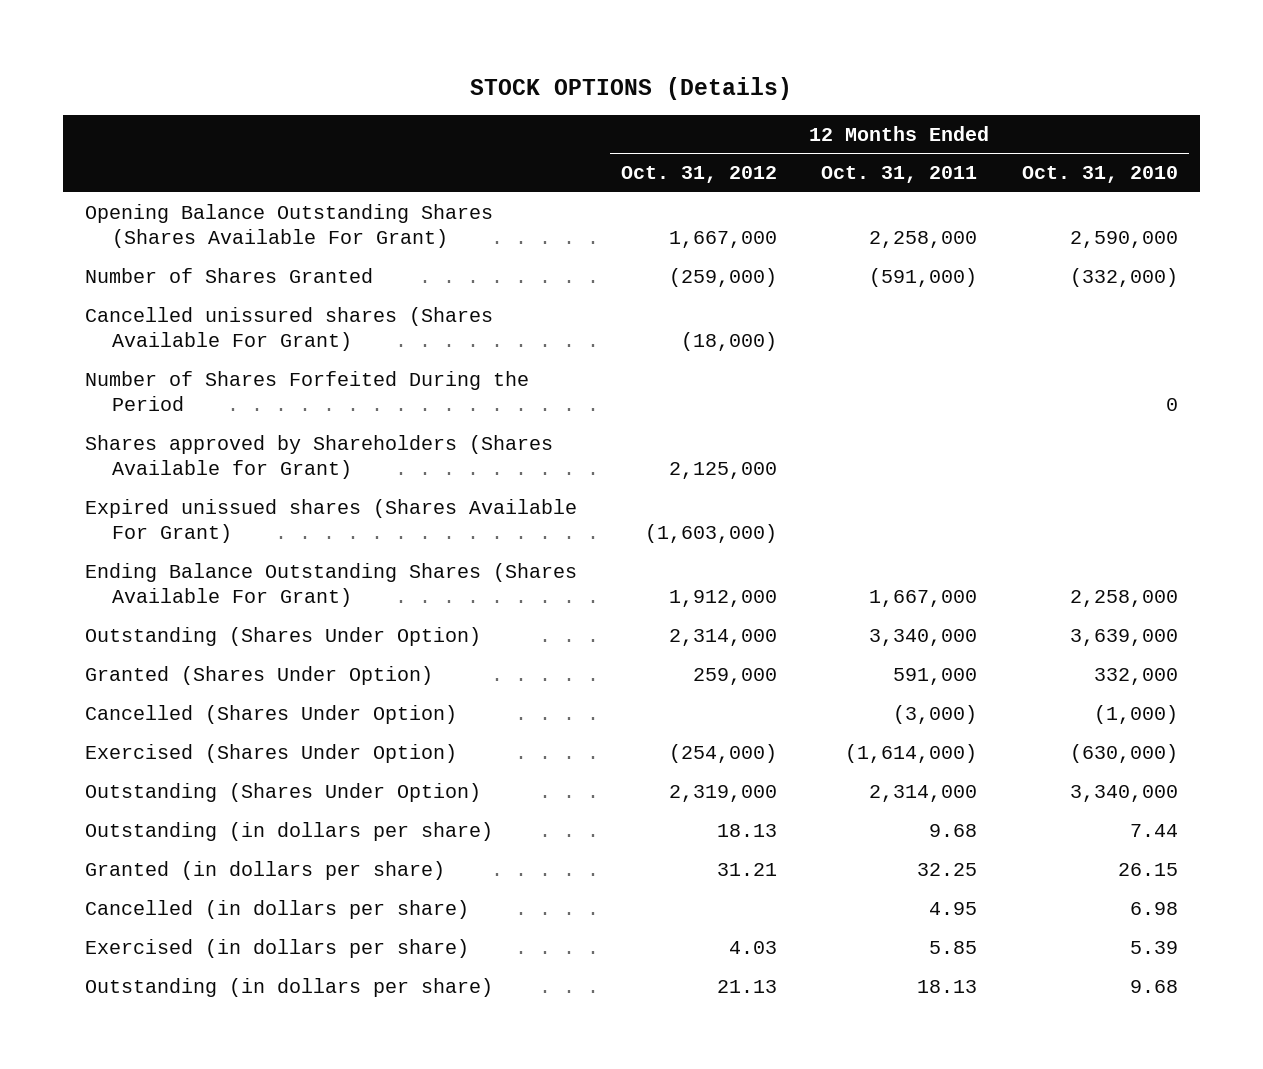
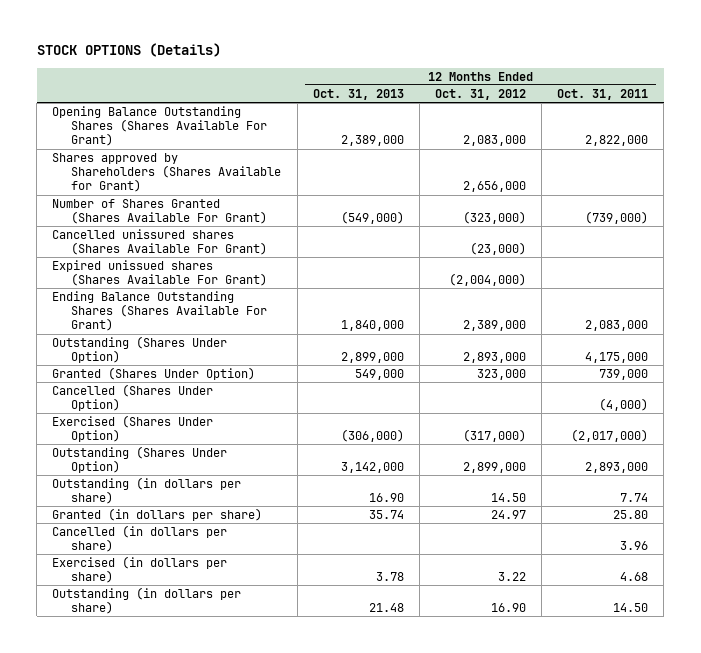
- | 12 Months Ended Oct. 31, 2012 | 12 Months Ended Oct. 31, 2011 | 12 Months Ended Oct. 31, 2010
+ | 12 Months Ended Oct. 31, 2013 | 12 Months Ended Oct. 31, 2012 | 12 Months Ended Oct. 31, 2011
- Opening Balance Outstanding Shares (Shares Available For Grant) | 1,667,000 | 2,258,000 | 2,590,000
- Number of Shares Granted | (259,000) | (591,000) | (332,000)
- Cancelled unissured shares (Shares Available For Grant) | (18,000) | |
- Number of Shares Forfeited During the Period | | | 0
- Shares approved by Shareholders (Shares Available for Grant) | 2,125,000 | |
- Expired unissued shares (Shares Available For Grant) | (1,603,000) | |
- Ending Balance Outstanding Shares (Shares Available For Grant) | 1,912,000 | 1,667,000 | 2,258,000
- Outstanding (Shares Under Option) | 2,314,000 | 3,340,000 | 3,639,000
- Granted (Shares Under Option) | 259,000 | 591,000 | 332,000
- Cancelled (Shares Under Option) | | (3,000) | (1,000)
- Exercised (Shares Under Option) | (254,000) | (1,614,000) | (630,000)
- Outstanding (Shares Under Option) | 2,319,000 | 2,314,000 | 3,340,000
- Outstanding (in dollars per share) | 18.13 | 9.68 | 7.44
- Granted (in dollars per share) | 31.21 | 32.25 | 26.15
- Cancelled (in dollars per share) | | 4.95 | 6.98
- Exercised (in dollars per share) | 4.03 | 5.85 | 5.39
- Outstanding (in dollars per share) | 21.13 | 18.13 | 9.68
+ Opening Balance Outstanding Shares (Shares Available For Grant) | 2,389,000 | 2,083,000 | 2,822,000
+ Shares approved by Shareholders (Shares Available for Grant) | | 2,656,000 |
+ Number of Shares Granted (Shares Available For Grant) | (549,000) | (323,000) | (739,000)
+ Cancelled unissured shares (Shares Available For Grant) | | (23,000) |
+ Expired unissued shares (Shares Available For Grant) | | (2,004,000) |
+ Ending Balance Outstanding Shares (Shares Available For Grant) | 1,840,000 | 2,389,000 | 2,083,000
+ Outstanding (Shares Under Option) | 2,899,000 | 2,893,000 | 4,175,000
+ Granted (Shares Under Option) | 549,000 | 323,000 | 739,000
+ Cancelled (Shares Under Option) | | | (4,000)
+ Exercised (Shares Under Option) | (306,000) | (317,000) | (2,017,000)
+ Outstanding (Shares Under Option) | 3,142,000 | 2,899,000 | 2,893,000
+ Outstanding (in dollars per share) | 16.90 | 14.50 | 7.74
+ Granted (in dollars per share) | 35.74 | 24.97 | 25.80
+ Cancelled (in dollars per share) | | | 3.96
+ Exercised (in dollars per share) | 3.78 | 3.22 | 4.68
+ Outstanding (in dollars per share) | 21.48 | 16.90 | 14.50

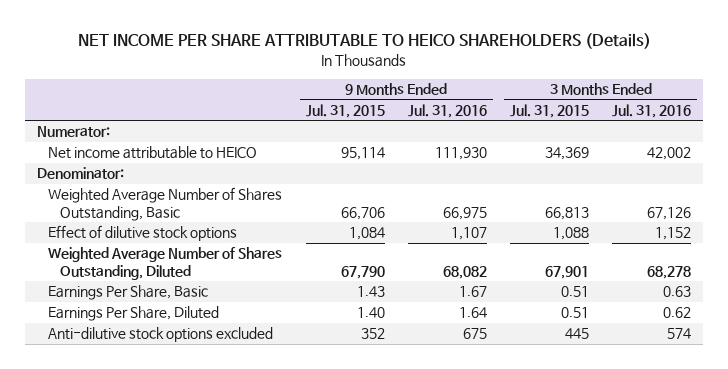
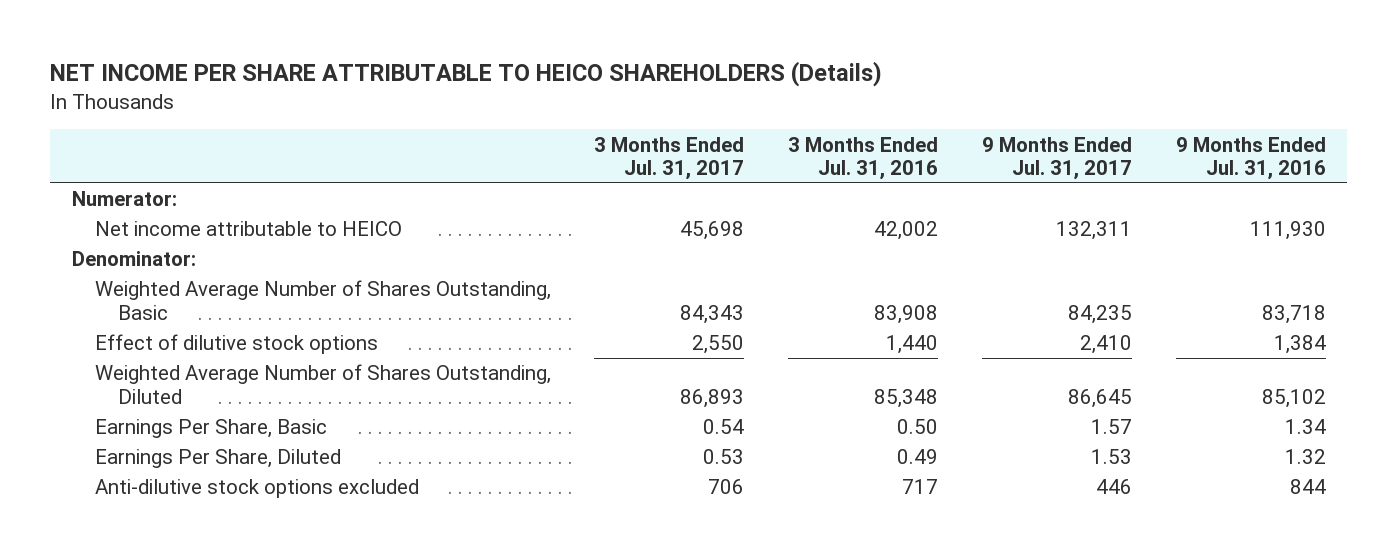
- | 9 Months Ended Jul. 31, 2015 | 9 Months Ended Jul. 31, 2016 | 3 Months Ended Jul. 31, 2015 | 3 Months Ended Jul. 31, 2016
+ | 3 Months Ended Jul. 31, 2017 | 3 Months Ended Jul. 31, 2016 | 9 Months Ended Jul. 31, 2017 | 9 Months Ended Jul. 31, 2016
- Weighted Average Number of Shares Outstanding, Basic | 66,706 | 66,975 | 66,813 | 67,126
- Effect of dilutive stock options | 1,084 | 1,107 | 1,088 | 1,152
- Weighted Average Number of Shares Outstanding, Diluted | 67,790 | 68,082 | 67,901 | 68,278
- Earnings Per Share, Basic | 1.43 | 1.67 | 0.51 | 0.63
- Earnings Per Share, Diluted | 1.40 | 1.64 | 0.51 | 0.62
- Anti-dilutive stock options excluded | 352 | 675 | 445 | 574
+ Weighted Average Number of Shares Outstanding, Basic | 84,343 | 83,908 | 84,235 | 83,718
+ Effect of dilutive stock options | 2,550 | 1,440 | 2,410 | 1,384
+ Weighted Average Number of Shares Outstanding, Diluted | 86,893 | 85,348 | 86,645 | 85,102
+ Earnings Per Share, Basic | 0.54 | 0.50 | 1.57 | 1.34
+ Earnings Per Share, Diluted | 0.53 | 0.49 | 1.53 | 1.32
+ Anti-dilutive stock options excluded | 706 | 717 | 446 | 844

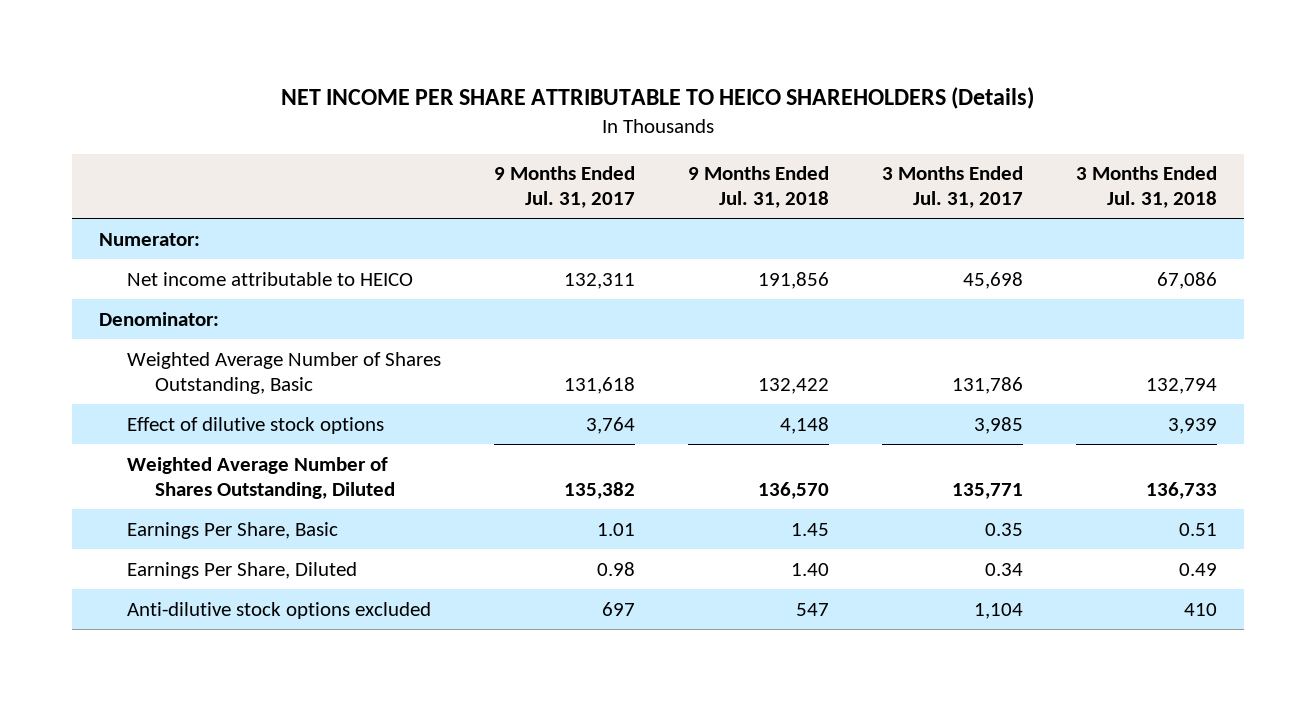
- | 3 Months Ended Jul. 31, 2017 | 3 Months Ended Jul. 31, 2016 | 9 Months Ended Jul. 31, 2017 | 9 Months Ended Jul. 31, 2016
+ | 9 Months Ended Jul. 31, 2017 | 9 Months Ended Jul. 31, 2018 | 3 Months Ended Jul. 31, 2017 | 3 Months Ended Jul. 31, 2018
- Weighted Average Number of Shares Outstanding, Basic | 84,343 | 83,908 | 84,235 | 83,718
- Effect of dilutive stock options | 2,550 | 1,440 | 2,410 | 1,384
- Weighted Average Number of Shares Outstanding, Diluted | 86,893 | 85,348 | 86,645 | 85,102
- Earnings Per Share, Basic | 0.54 | 0.50 | 1.57 | 1.34
- Earnings Per Share, Diluted | 0.53 | 0.49 | 1.53 | 1.32
- Anti-dilutive stock options excluded | 706 | 717 | 446 | 844
+ Weighted Average Number of Shares Outstanding, Basic | 131,618 | 132,422 | 131,786 | 132,794
+ Effect of dilutive stock options | 3,764 | 4,148 | 3,985 | 3,939
+ Weighted Average Number of Shares Outstanding, Diluted | 135,382 | 136,570 | 135,771 | 136,733
+ Earnings Per Share, Basic | 1.01 | 1.45 | 0.35 | 0.51
+ Earnings Per Share, Diluted | 0.98 | 1.40 | 0.34 | 0.49
+ Anti-dilutive stock options excluded | 697 | 547 | 1,104 | 410

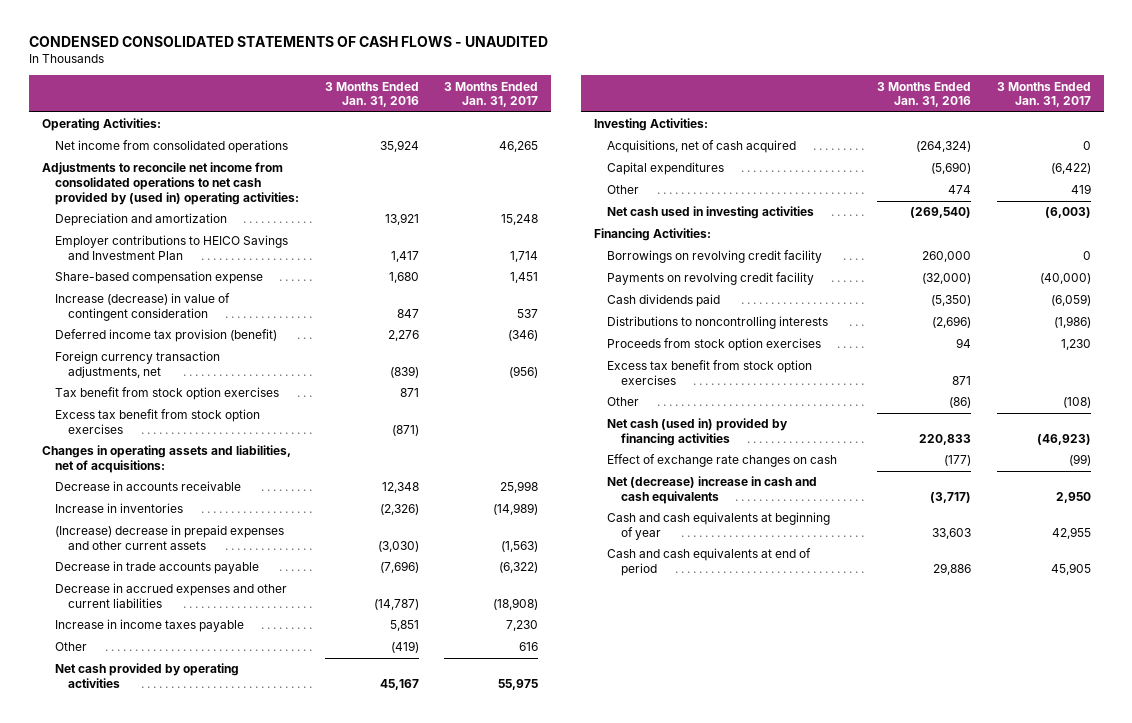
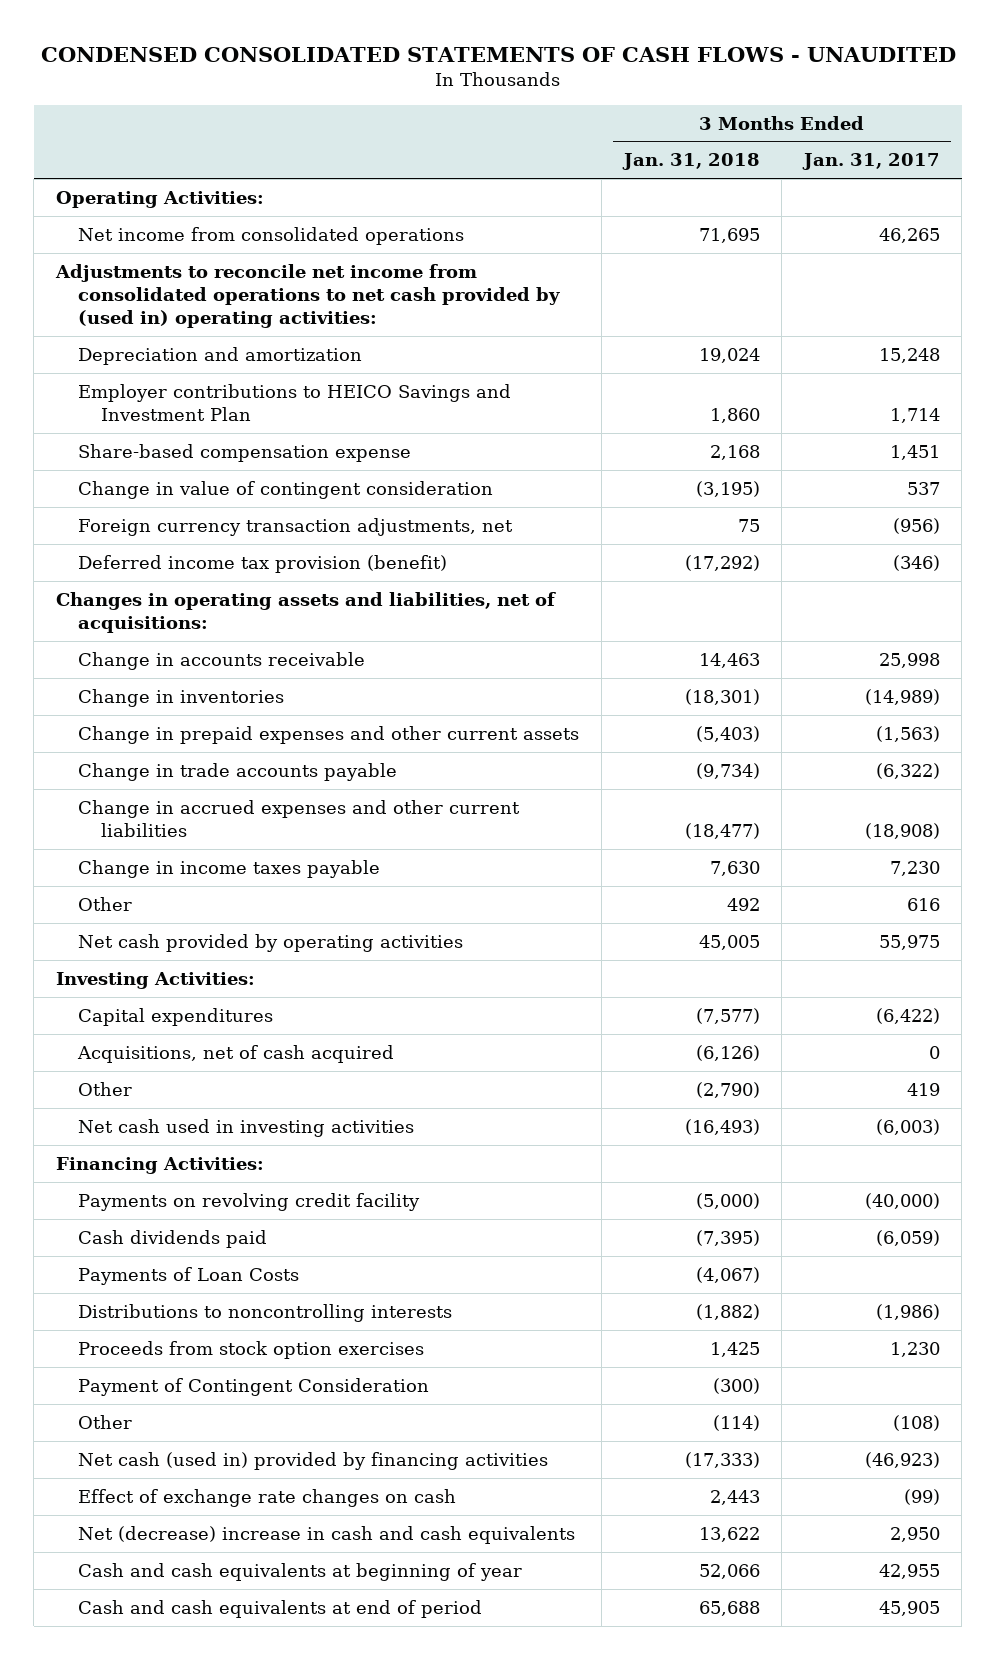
- | 3 Months Ended Jan. 31, 2016 | 3 Months Ended Jan. 31, 2017
+ | 3 Months Ended Jan. 31, 2018 | 3 Months Ended Jan. 31, 2017
- Increase (decrease) in value of contingent consideration | 847 | 537
+ Change in value of contingent consideration | (3,195) | 537
- Tax benefit from stock option exercises | 871 |
- Excess tax benefit from stock option exercises | (871) |
moved down: Deferred income tax provision (benefit) | (17,292) | (346)
- Decrease in accounts receivable | 12,348 | 25,998
- Increase in inventories | (2,326) | (14,989)
- (Increase) decrease in prepaid expenses and other current assets | (3,030) | (1,563)
- Decrease in trade accounts payable | (7,696) | (6,322)
- Decrease in accrued expenses and other current liabilities | (14,787) | (18,908)
- Increase in income taxes payable | 5,851 | 7,230
+ Change in accounts receivable | 14,463 | 25,998
+ Change in inventories | (18,301) | (14,989)
+ Change in prepaid expenses and other current assets | (5,403) | (1,563)
+ Change in trade accounts payable | (9,734) | (6,322)
+ Change in accrued expenses and other current liabilities | (18,477) | (18,908)
+ Change in income taxes payable | 7,630 | 7,230
moved down: Acquisitions, net of cash acquired | (6,126) | 0
- Borrowings on revolving credit facility | 260,000 | 0
+ Payments of Loan Costs | (4,067) |
- Excess tax benefit from stock option exercises | 871 |
+ Payment of Contingent Consideration | (300) |

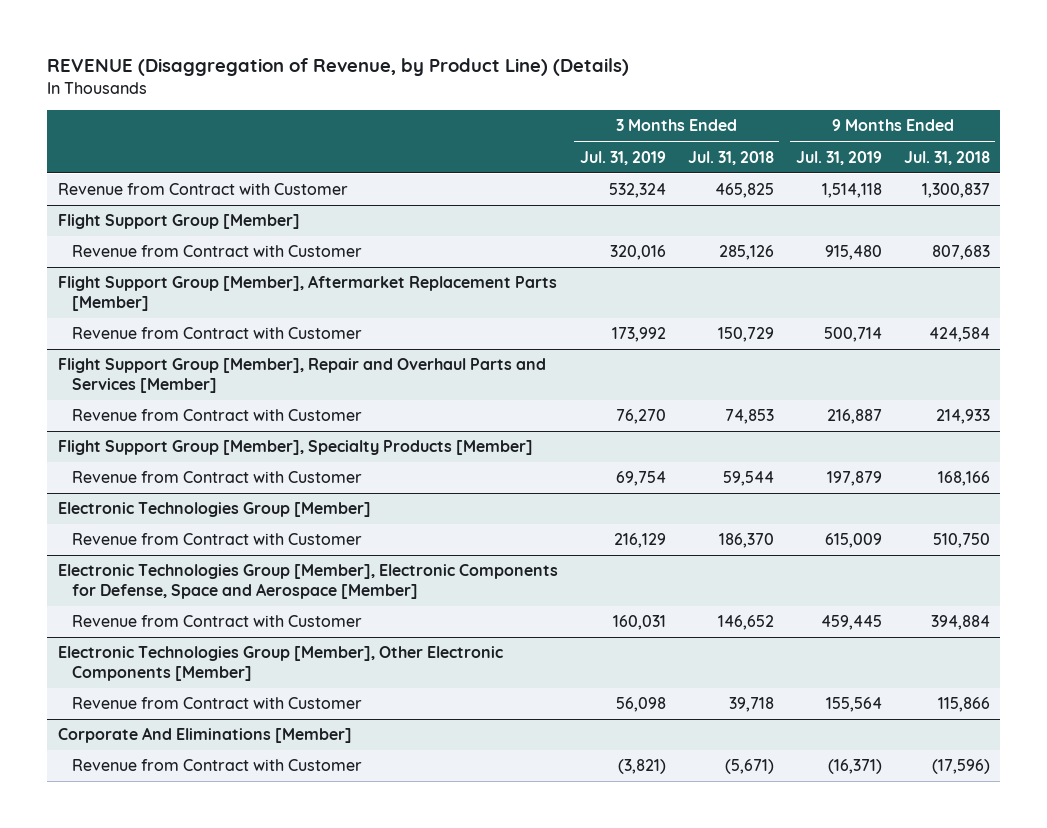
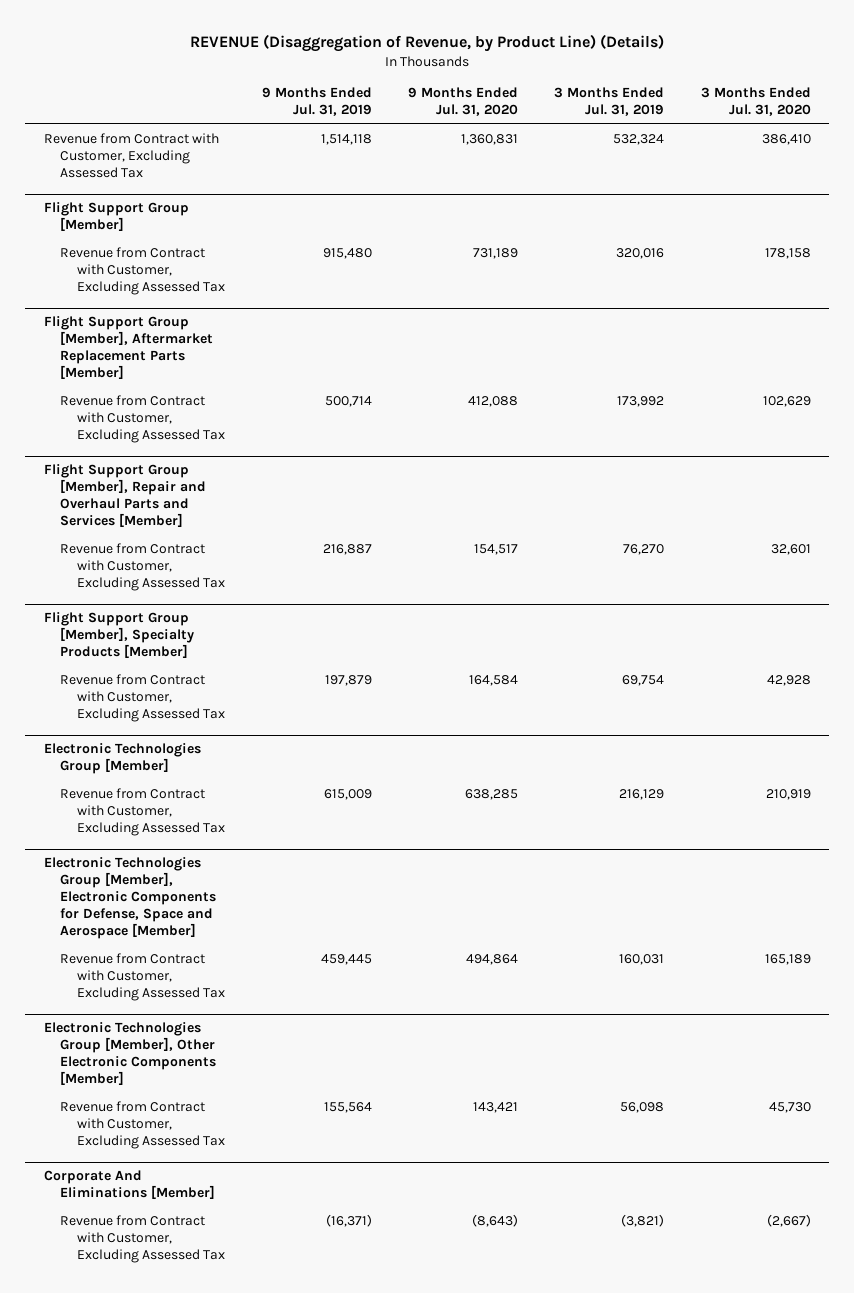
- | 3 Months Ended Jul. 31, 2019 | 3 Months Ended Jul. 31, 2018 | 9 Months Ended Jul. 31, 2019 | 9 Months Ended Jul. 31, 2018
+ | 9 Months Ended Jul. 31, 2019 | 9 Months Ended Jul. 31, 2020 | 3 Months Ended Jul. 31, 2019 | 3 Months Ended Jul. 31, 2020
- Revenue from Contract with Customer | 532,324 | 465,825 | 1,514,118 | 1,300,837
+ Revenue from Contract with Customer, Excluding Assessed Tax | 1,514,118 | 1,360,831 | 532,324 | 386,410
@ Flight Support Group [Member]
- Revenue from Contract with Customer | 320,016 | 285,126 | 915,480 | 807,683
+ Revenue from Contract with Customer, Excluding Assessed Tax | 915,480 | 731,189 | 320,016 | 178,158
@ Flight Support Group [Member], Aftermarket Replacement Parts [Member]
- Revenue from Contract with Customer | 173,992 | 150,729 | 500,714 | 424,584
+ Revenue from Contract with Customer, Excluding Assessed Tax | 500,714 | 412,088 | 173,992 | 102,629
@ Flight Support Group [Member], Repair and Overhaul Parts and Services [Member]
- Revenue from Contract with Customer | 76,270 | 74,853 | 216,887 | 214,933
+ Revenue from Contract with Customer, Excluding Assessed Tax | 216,887 | 154,517 | 76,270 | 32,601
@ Flight Support Group [Member], Specialty Products [Member]
- Revenue from Contract with Customer | 69,754 | 59,544 | 197,879 | 168,166
+ Revenue from Contract with Customer, Excluding Assessed Tax | 197,879 | 164,584 | 69,754 | 42,928
@ Electronic Technologies Group [Member]
- Revenue from Contract with Customer | 216,129 | 186,370 | 615,009 | 510,750
+ Revenue from Contract with Customer, Excluding Assessed Tax | 615,009 | 638,285 | 216,129 | 210,919
@ Electronic Technologies Group [Member], Electronic Components for Defense, Space and Aerospace [Member]
- Revenue from Contract with Customer | 160,031 | 146,652 | 459,445 | 394,884
+ Revenue from Contract with Customer, Excluding Assessed Tax | 459,445 | 494,864 | 160,031 | 165,189
@ Electronic Technologies Group [Member], Other Electronic Components [Member]
- Revenue from Contract with Customer | 56,098 | 39,718 | 155,564 | 115,866
+ Revenue from Contract with Customer, Excluding Assessed Tax | 155,564 | 143,421 | 56,098 | 45,730
@ Corporate And Eliminations [Member]
- Revenue from Contract with Customer | (3,821) | (5,671) | (16,371) | (17,596)
+ Revenue from Contract with Customer, Excluding Assessed Tax | (16,371) | (8,643) | (3,821) | (2,667)

